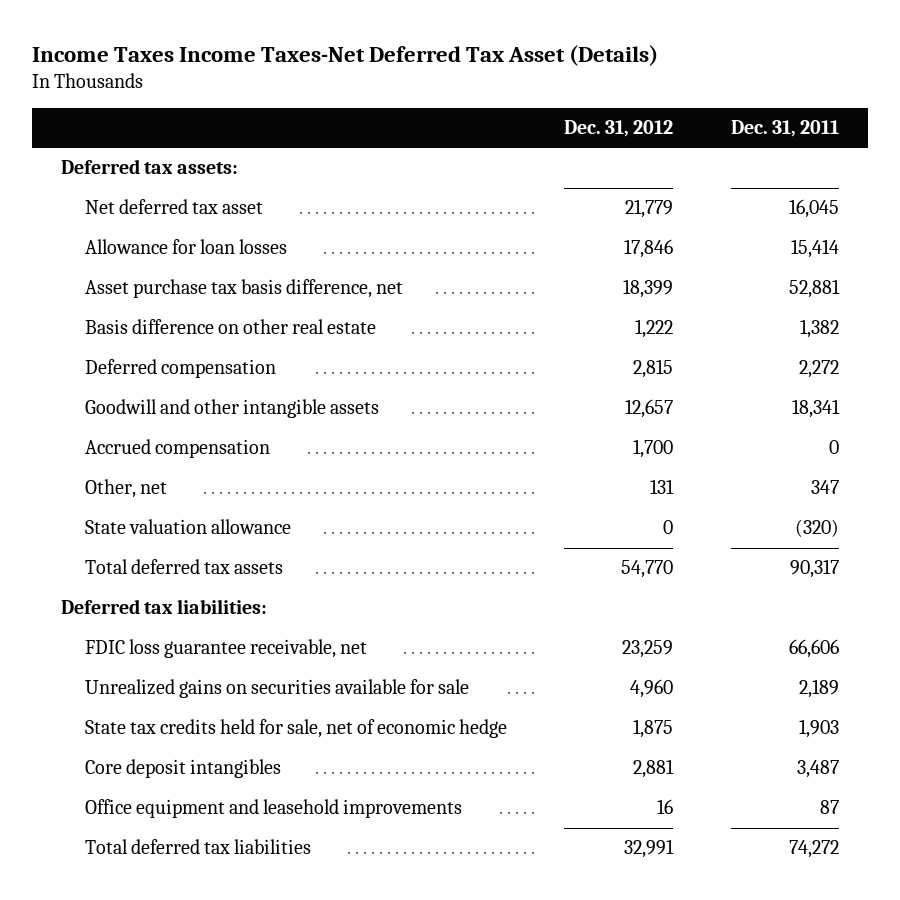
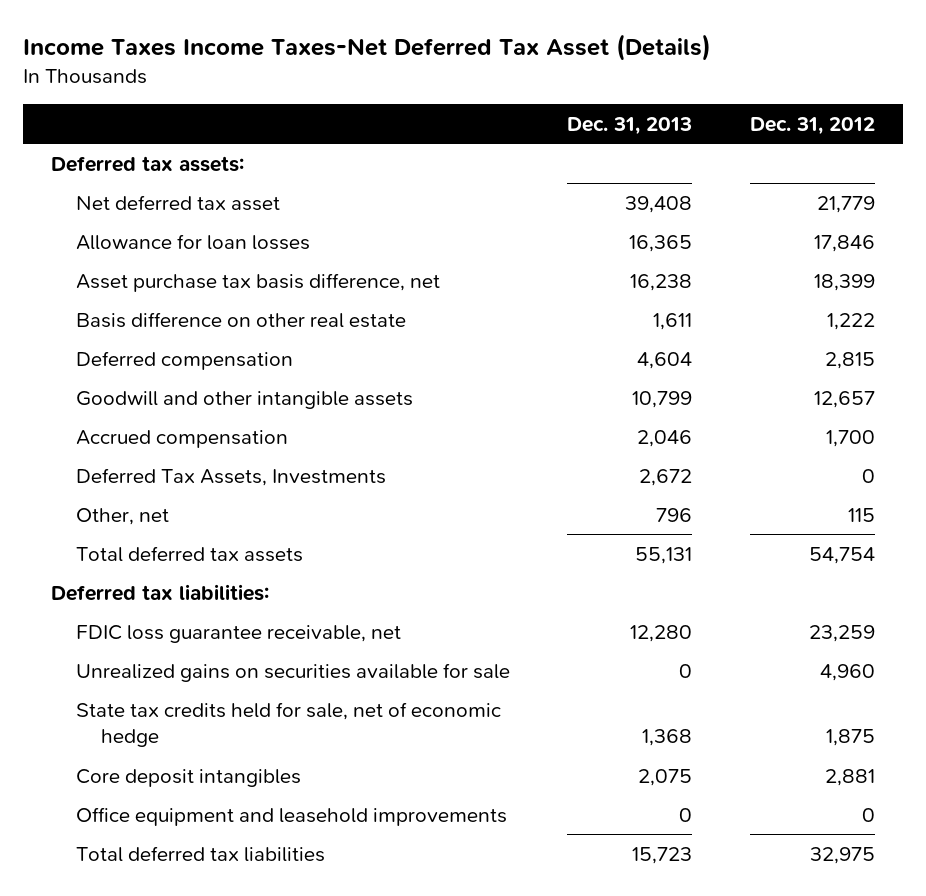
- | Dec. 31, 2012 | Dec. 31, 2011
+ | Dec. 31, 2013 | Dec. 31, 2012
- Other, net | 131 | 347
- State valuation allowance | 0 | (320)
- Total deferred tax assets | 54,770 | 90,317
+ Deferred Tax Assets, Investments | 2,672 | 0
+ Other, net | 796 | 115
+ Total deferred tax assets | 55,131 | 54,754
- Office equipment and leasehold improvements | 16 | 87
- Total deferred tax liabilities | 32,991 | 74,272
+ Office equipment and leasehold improvements | 0 | 0
+ Total deferred tax liabilities | 15,723 | 32,975

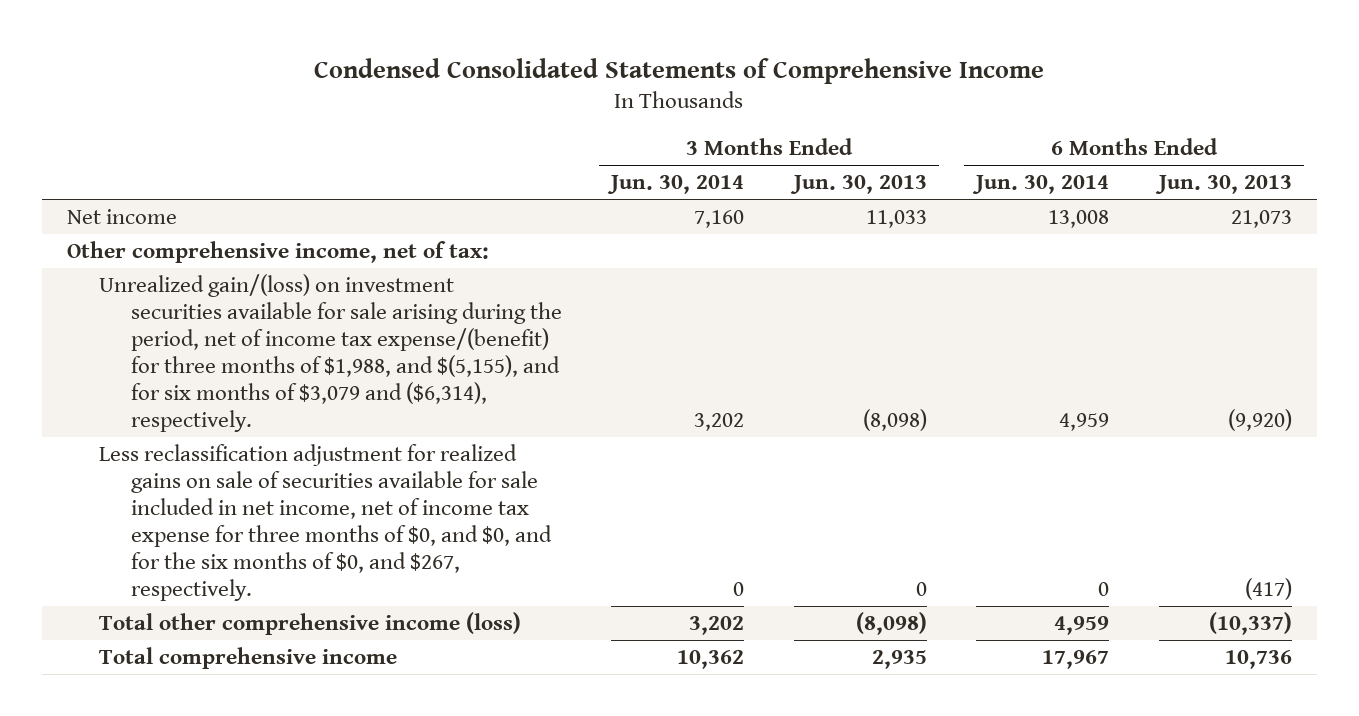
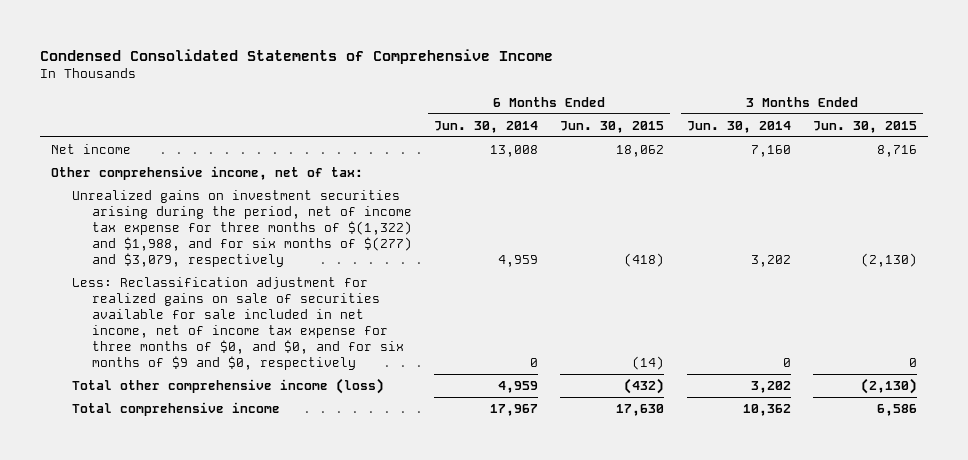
- | 3 Months Ended Jun. 30, 2014 | 3 Months Ended Jun. 30, 2013 | 6 Months Ended Jun. 30, 2014 | 6 Months Ended Jun. 30, 2013
+ | 6 Months Ended Jun. 30, 2014 | 6 Months Ended Jun. 30, 2015 | 3 Months Ended Jun. 30, 2014 | 3 Months Ended Jun. 30, 2015
- Unrealized gain/(loss) on investment securities available for sale arising during the period, net of income tax expense/(benefit) for three months of $1,988, and $(5,155), and for six months of $3,079 and ($6,314), respectively. | 3,202 | (8,098) | 4,959 | (9,920)
- Less reclassification adjustment for realized gains on sale of securities available for sale included in net income, net of income tax expense for three months of $0, and $0, and for the six months of $0, and $267, respectively. | 0 | 0 | 0 | (417)
+ Unrealized gains on investment securities arising during the period, net of income tax expense for three months of $(1,322) and $1,988, and for six months of $(277) and $3,079, respectively | 4,959 | (418) | 3,202 | (2,130)
+ Less: Reclassification adjustment for realized gains on sale of securities available for sale included in net income, net of income tax expense for three months of $0, and $0, and for six months of $9 and $0, respectively | 0 | (14) | 0 | 0

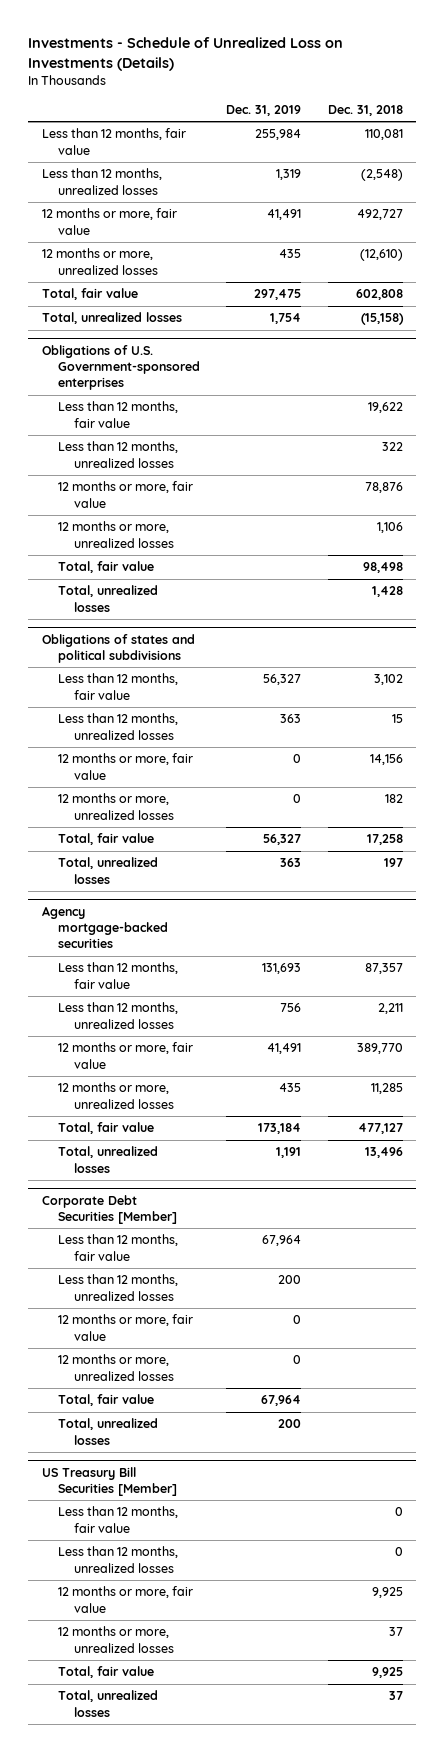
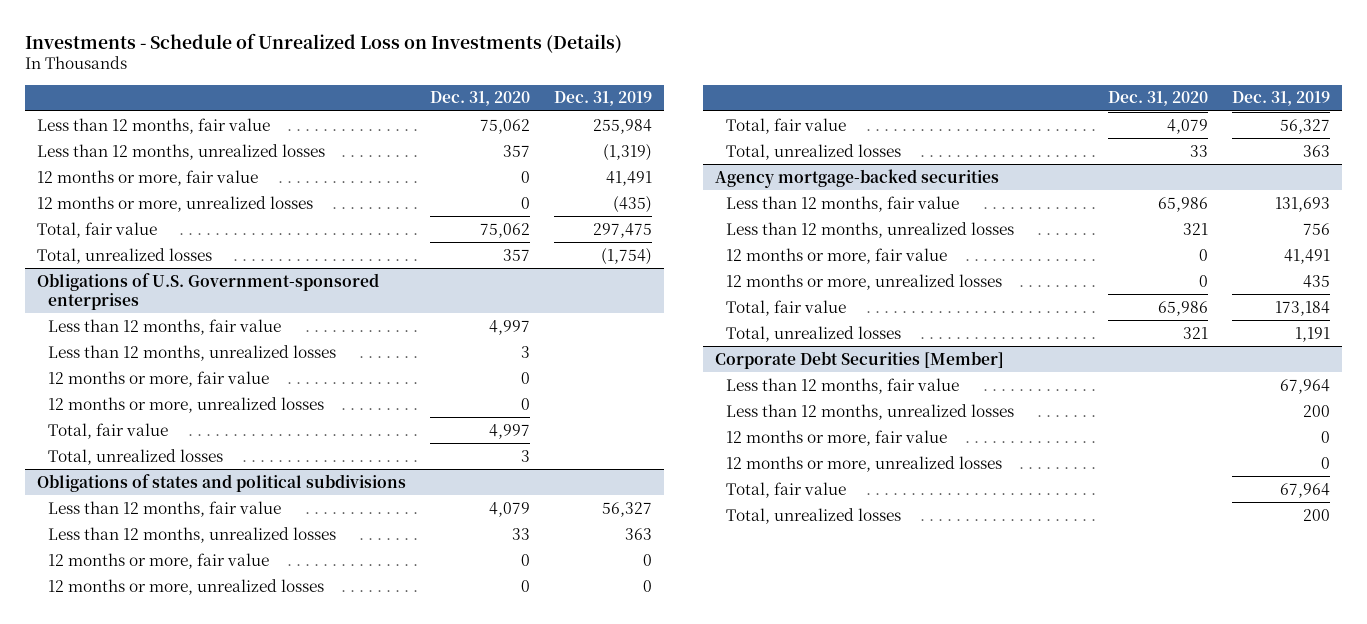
- | Dec. 31, 2019 | Dec. 31, 2018
+ | Dec. 31, 2020 | Dec. 31, 2019
- Less than 12 months, unrealized losses | 1,319 | (2,548)
+ Less than 12 months, unrealized losses | 357 | (1,319)
- 12 months or more, unrealized losses | 435 | (12,610)
+ 12 months or more, unrealized losses | 0 | (435)
- Total, unrealized losses | 1,754 | (15,158)
+ Total, unrealized losses | 357 | (1,754)
- US Treasury Bill Securities [Member]
- Less than 12 months, fair value | | 0
- Less than 12 months, unrealized losses | | 0
- 12 months or more, fair value | | 9,925
- 12 months or more, unrealized losses | | 37
- Total, fair value | | 9,925
- Total, unrealized losses | | 37

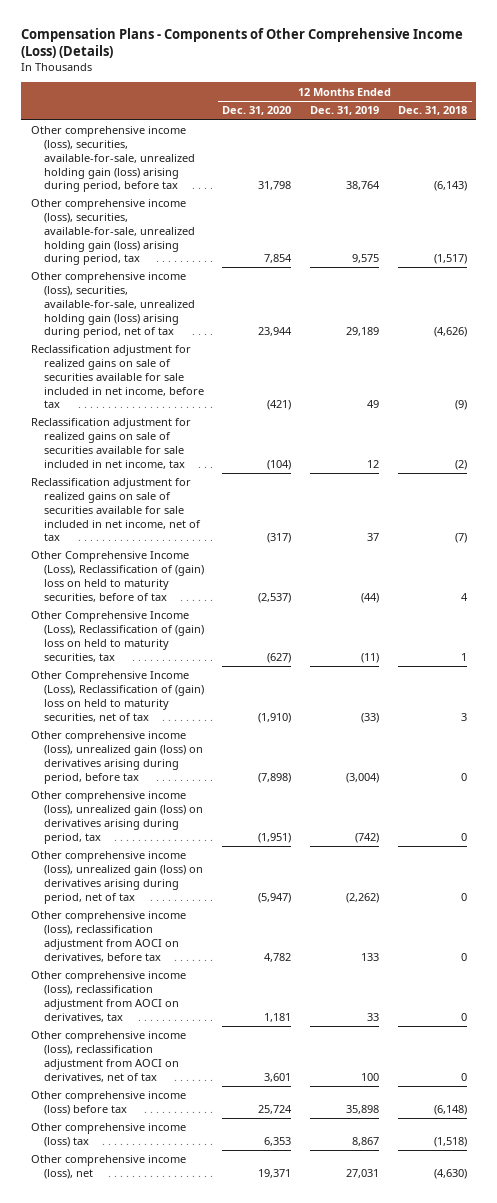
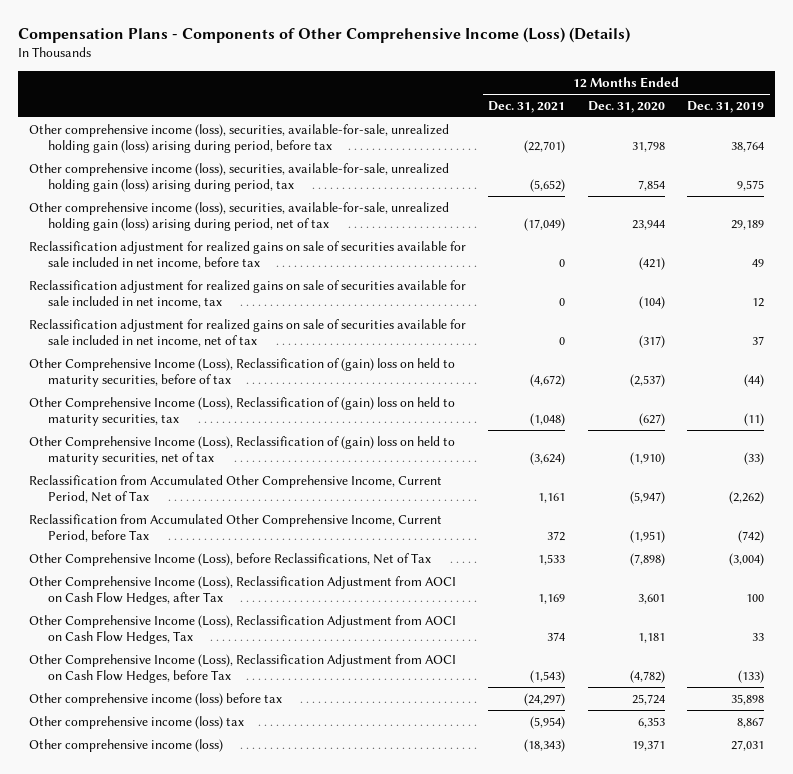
- | 12 Months Ended Dec. 31, 2020 | 12 Months Ended Dec. 31, 2019 | 12 Months Ended Dec. 31, 2018
+ | 12 Months Ended Dec. 31, 2021 | 12 Months Ended Dec. 31, 2020 | 12 Months Ended Dec. 31, 2019
- Other comprehensive income (loss), unrealized gain (loss) on derivatives arising during period, before tax | (7,898) | (3,004) | 0
- Other comprehensive income (loss), unrealized gain (loss) on derivatives arising during period, tax | (1,951) | (742) | 0
- Other comprehensive income (loss), unrealized gain (loss) on derivatives arising during period, net of tax | (5,947) | (2,262) | 0
- Other comprehensive income (loss), reclassification adjustment from AOCI on derivatives, before tax | 4,782 | 133 | 0
- Other comprehensive income (loss), reclassification adjustment from AOCI on derivatives, tax | 1,181 | 33 | 0
- Other comprehensive income (loss), reclassification adjustment from AOCI on derivatives, net of tax | 3,601 | 100 | 0
+ Reclassification from Accumulated Other Comprehensive Income, Current Period, Net of Tax | 1,161 | (5,947) | (2,262)
+ Reclassification from Accumulated Other Comprehensive Income, Current Period, before Tax | 372 | (1,951) | (742)
+ Other Comprehensive Income (Loss), before Reclassifications, Net of Tax | 1,533 | (7,898) | (3,004)
+ Other Comprehensive Income (Loss), Reclassification Adjustment from AOCI on Cash Flow Hedges, after Tax | 1,169 | 3,601 | 100
+ Other Comprehensive Income (Loss), Reclassification Adjustment from AOCI on Cash Flow Hedges, Tax | 374 | 1,181 | 33
+ Other Comprehensive Income (Loss), Reclassification Adjustment from AOCI on Cash Flow Hedges, before Tax | (1,543) | (4,782) | (133)
- Other comprehensive income (loss), net | 19,371 | 27,031 | (4,630)
+ Other comprehensive income (loss) | (18,343) | 19,371 | 27,031

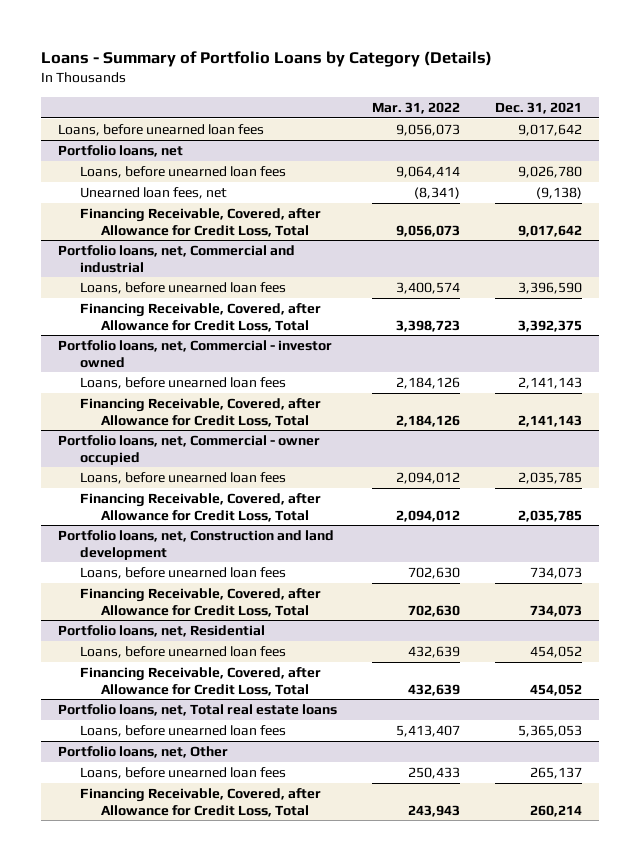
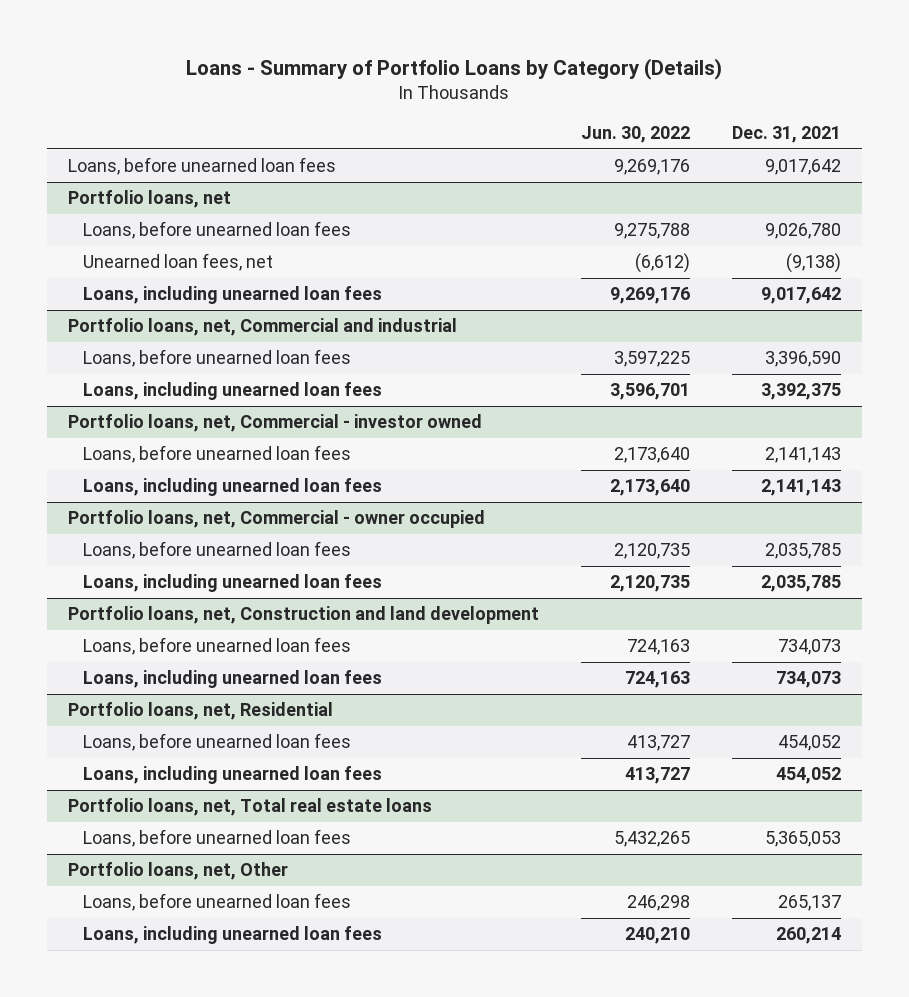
- | Mar. 31, 2022 | Dec. 31, 2021
+ | Jun. 30, 2022 | Dec. 31, 2021
@ Portfolio loans, net
- Financing Receivable, Covered, after Allowance for Credit Loss, Total | 9,056,073 | 9,017,642
+ Loans, including unearned loan fees | 9,269,176 | 9,017,642
@ Portfolio loans, net, Commercial and industrial
- Financing Receivable, Covered, after Allowance for Credit Loss, Total | 3,398,723 | 3,392,375
+ Loans, including unearned loan fees | 3,596,701 | 3,392,375
@ Portfolio loans, net, Commercial - investor owned
- Financing Receivable, Covered, after Allowance for Credit Loss, Total | 2,184,126 | 2,141,143
+ Loans, including unearned loan fees | 2,173,640 | 2,141,143
@ Portfolio loans, net, Commercial - owner occupied
- Financing Receivable, Covered, after Allowance for Credit Loss, Total | 2,094,012 | 2,035,785
+ Loans, including unearned loan fees | 2,120,735 | 2,035,785
@ Portfolio loans, net, Construction and land development
- Financing Receivable, Covered, after Allowance for Credit Loss, Total | 702,630 | 734,073
+ Loans, including unearned loan fees | 724,163 | 734,073
@ Portfolio loans, net, Residential
- Financing Receivable, Covered, after Allowance for Credit Loss, Total | 432,639 | 454,052
+ Loans, including unearned loan fees | 413,727 | 454,052
@ Portfolio loans, net, Other
- Financing Receivable, Covered, after Allowance for Credit Loss, Total | 243,943 | 260,214
+ Loans, including unearned loan fees | 240,210 | 260,214

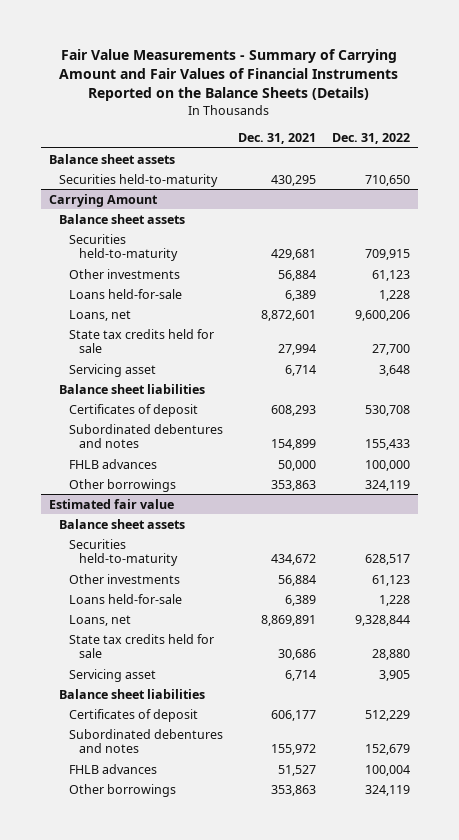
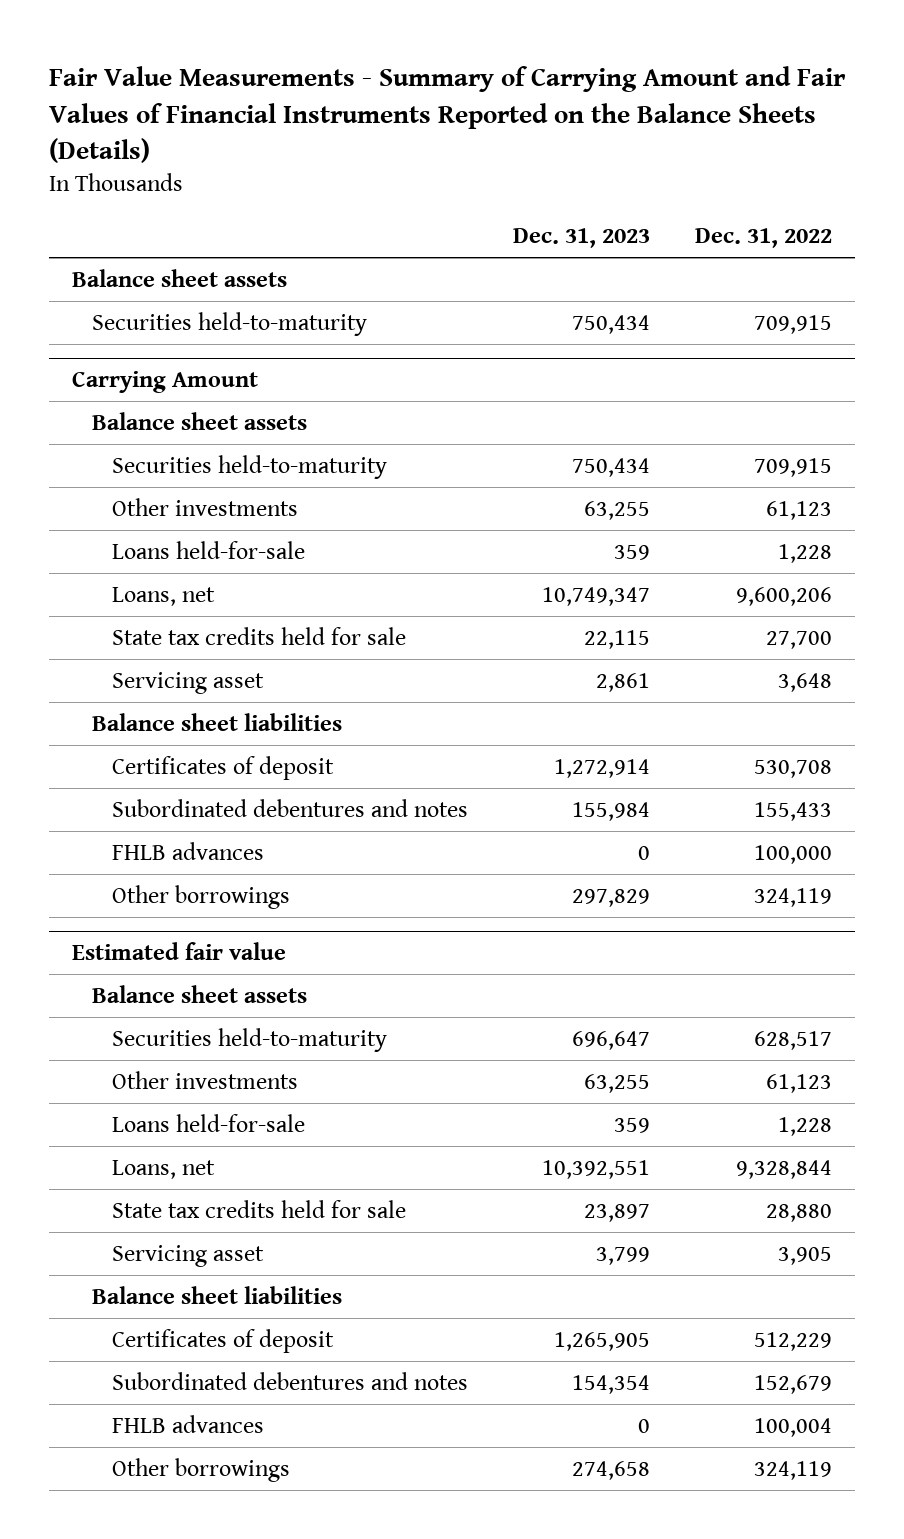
- | Dec. 31, 2021 | Dec. 31, 2022
+ | Dec. 31, 2023 | Dec. 31, 2022
- Securities held-to-maturity | 430,295 | 710,650
+ Securities held-to-maturity | 750,434 | 709,915

